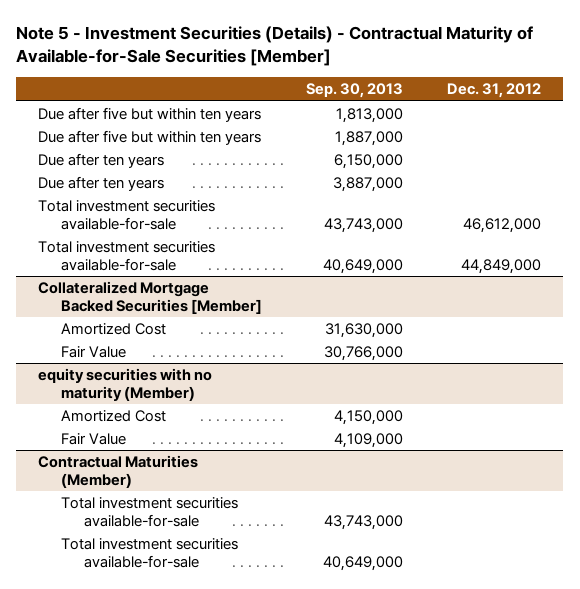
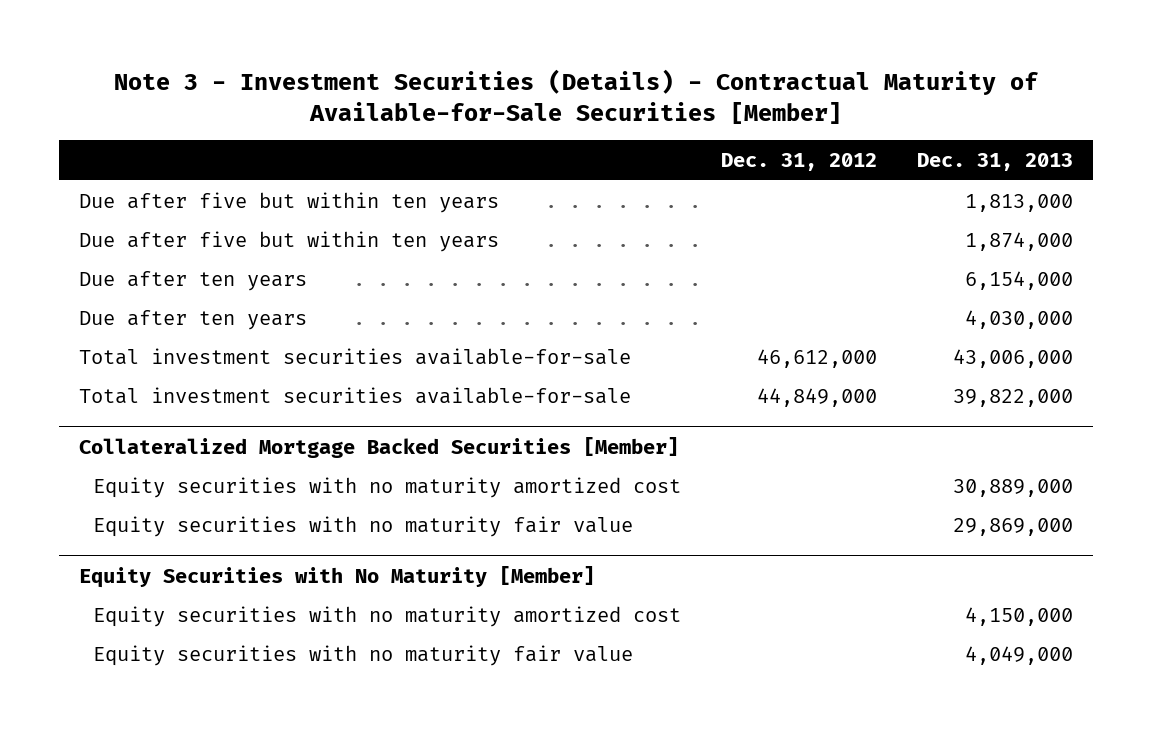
- Note 5 - Investment Securities (Details) - Contractual Maturity of Available-for-Sale Securities [Member]
+ Note 3 - Investment Securities (Details) - Contractual Maturity of Available-for-Sale Securities [Member]
- | Sep. 30, 2013 | Dec. 31, 2012
+ | Dec. 31, 2012 | Dec. 31, 2013
@ Collateralized Mortgage Backed Securities [Member]
- Amortized Cost | 31,630,000 |
- Fair Value | 30,766,000 |
- equity securities with no maturity (Member)
- Amortized Cost | 4,150,000 |
- Fair Value | 4,109,000 |
- Contractual Maturities (Member)
- Total investment securities available-for-sale | 43,743,000 |
- Total investment securities available-for-sale | 40,649,000 |
@ Collateralized Mortgage Backed Securities [Member]
+ Equity securities with no maturity amortized cost | | 30,889,000
+ Equity securities with no maturity fair value | | 29,869,000
+ Equity Securities with No Maturity [Member]
+ Equity securities with no maturity amortized cost | | 4,150,000
+ Equity securities with no maturity fair value | | 4,049,000

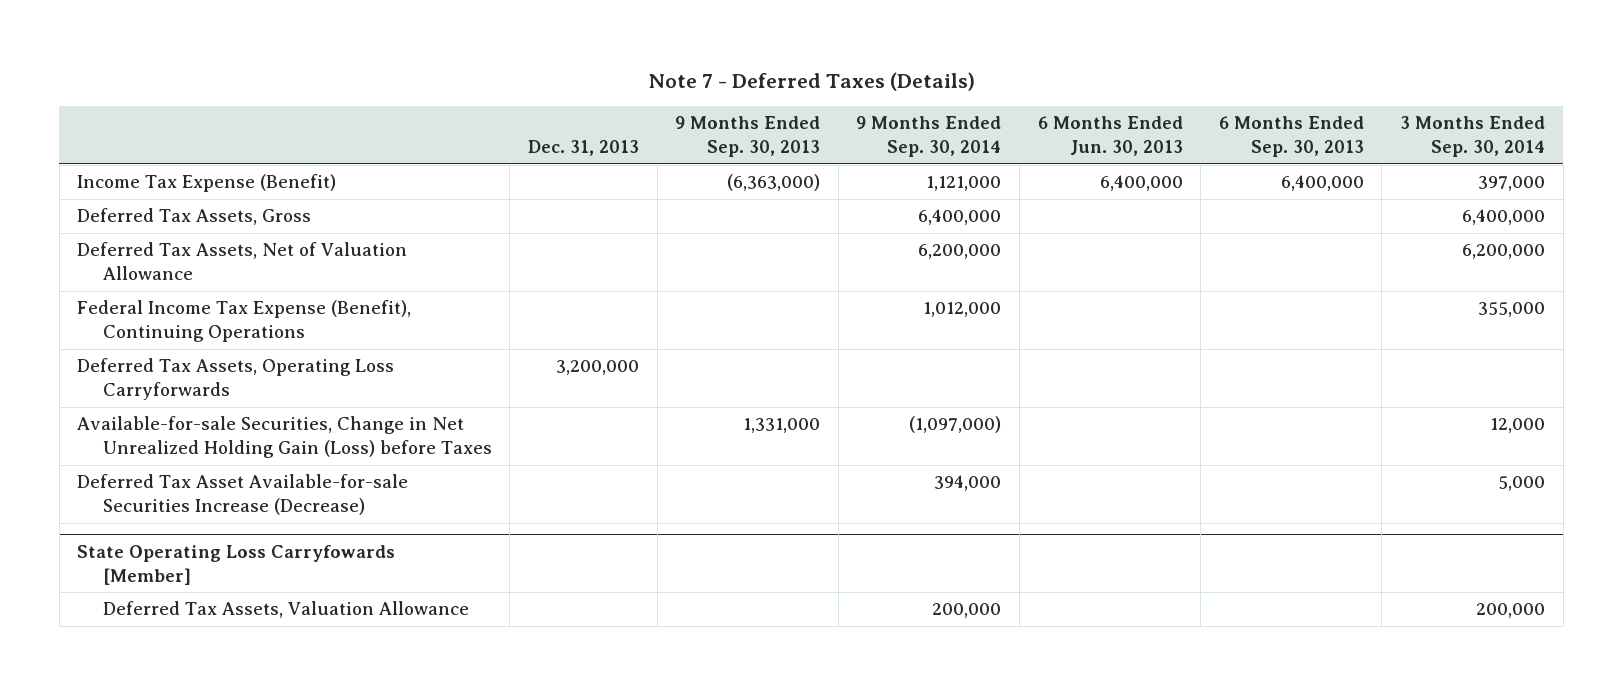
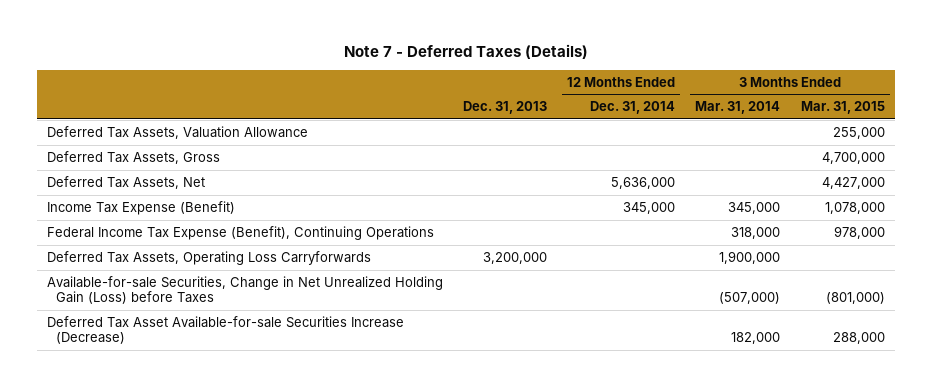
- | Dec. 31, 2013 | 9 Months Ended Sep. 30, 2013 | 9 Months Ended Sep. 30, 2014 | 6 Months Ended Jun. 30, 2013 | 6 Months Ended Sep. 30, 2013 | 3 Months Ended Sep. 30, 2014
+ | Dec. 31, 2013 | 12 Months Ended Dec. 31, 2014 | 3 Months Ended Mar. 31, 2014 | 3 Months Ended Mar. 31, 2015
+ Deferred Tax Assets, Valuation Allowance | | | | 255,000
- Deferred Tax Assets, Net of Valuation Allowance | | | 6,200,000 | | | 6,200,000
+ Deferred Tax Assets, Net | | 5,636,000 | | 4,427,000
moved down: Income Tax Expense (Benefit) | | 345,000 | 345,000 | 1,078,000
- State Operating Loss Carryfowards [Member]
- Deferred Tax Assets, Valuation Allowance | | | 200,000 | | | 200,000

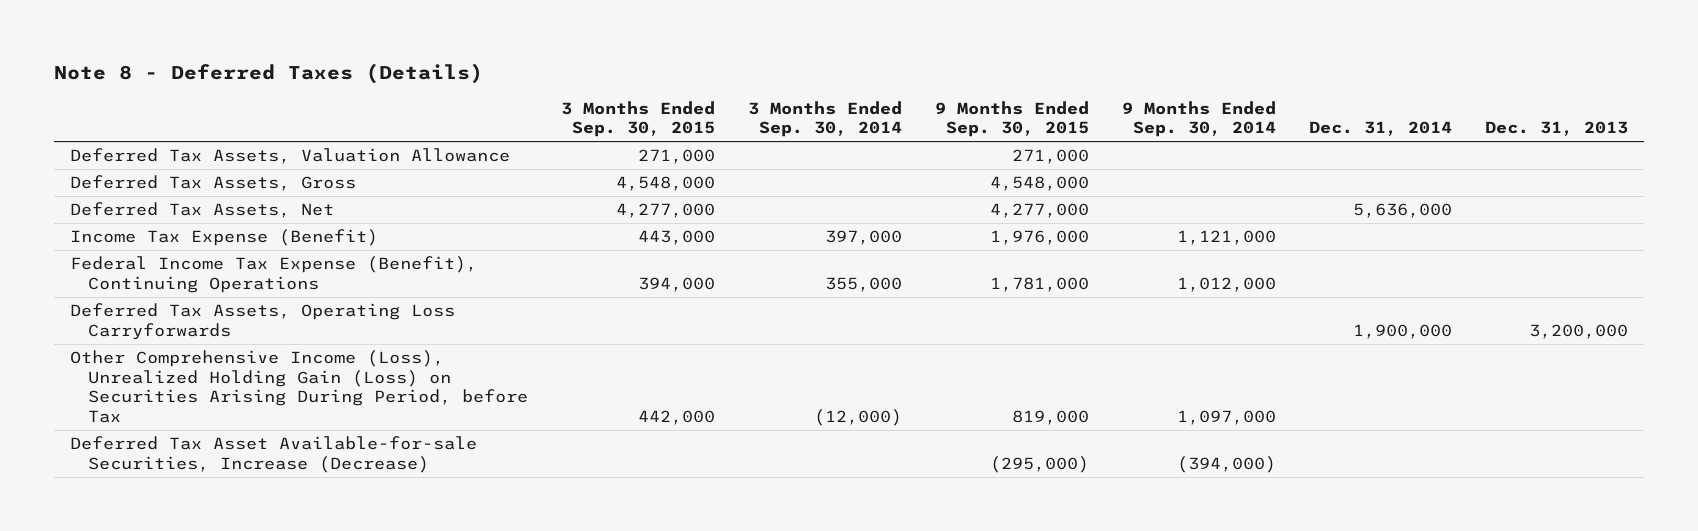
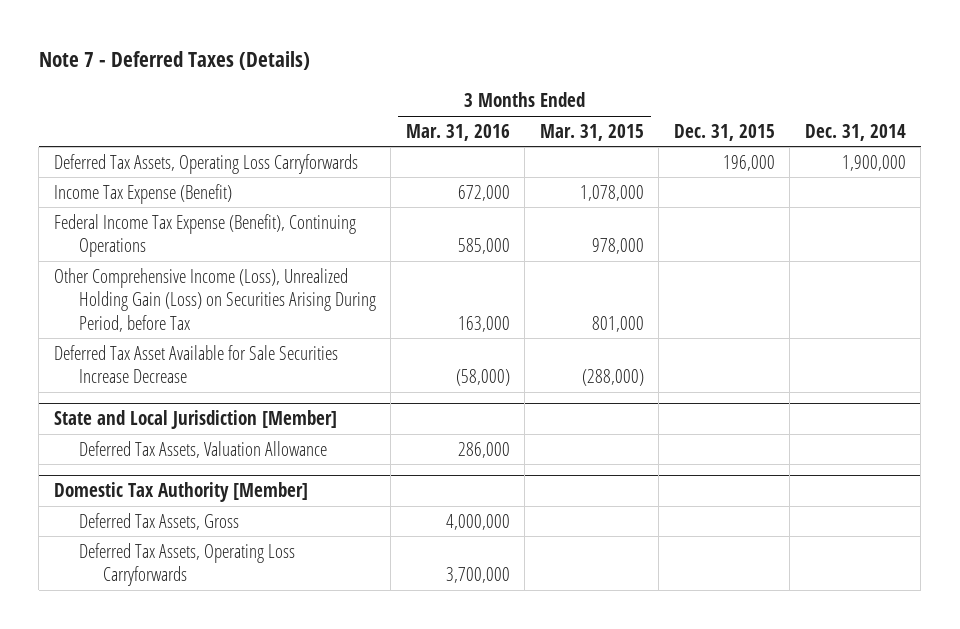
- Note 8 - Deferred Taxes (Details)
+ Note 7 - Deferred Taxes (Details)
- | 3 Months Ended Sep. 30, 2015 | 3 Months Ended Sep. 30, 2014 | 9 Months Ended Sep. 30, 2015 | 9 Months Ended Sep. 30, 2014 | Dec. 31, 2014 | Dec. 31, 2013
+ | 3 Months Ended Mar. 31, 2016 | 3 Months Ended Mar. 31, 2015 | Dec. 31, 2015 | Dec. 31, 2014
- Deferred Tax Assets, Valuation Allowance | 271,000 | | 271,000 | | |
- Deferred Tax Assets, Gross | 4,548,000 | | 4,548,000 | | |
- Deferred Tax Assets, Net | 4,277,000 | | 4,277,000 | | 5,636,000 |
moved up: Deferred Tax Assets, Operating Loss Carryforwards | | | 196,000 | 1,900,000
- Deferred Tax Asset Available-for-sale Securities, Increase (Decrease) | | | (295,000) | (394,000) | |
+ Deferred Tax Asset Available for Sale Securities Increase Decrease | (58,000) | (288,000) | |
+ State and Local Jurisdiction [Member]
+ Deferred Tax Assets, Valuation Allowance | 286,000 | | |
+ Domestic Tax Authority [Member]
+ Deferred Tax Assets, Gross | 4,000,000 | | |
+ Deferred Tax Assets, Operating Loss Carryforwards | 3,700,000 | | |

